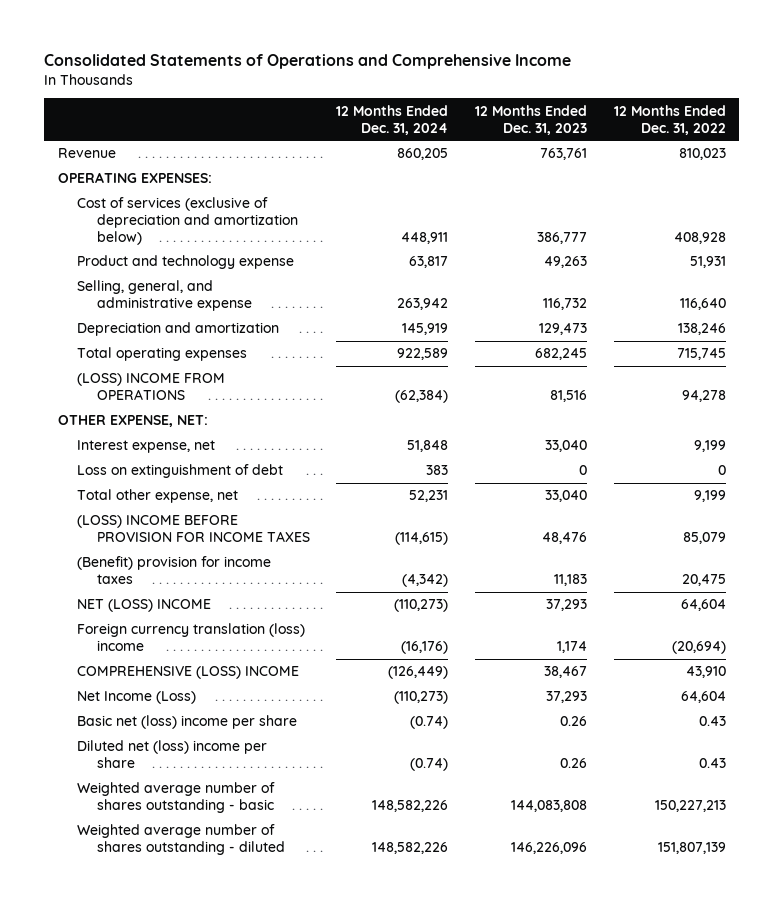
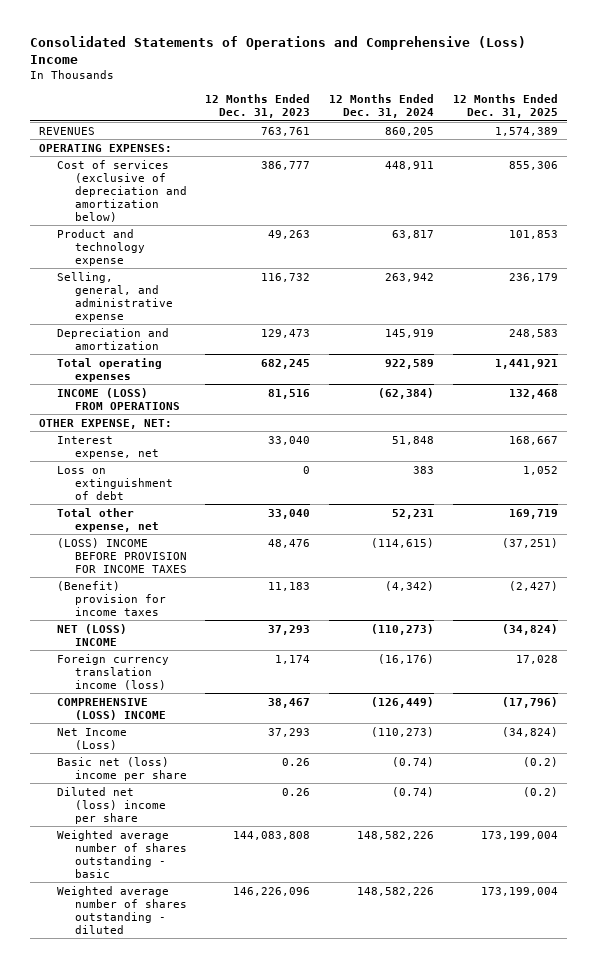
- Consolidated Statements of Operations and Comprehensive Income
+ Consolidated Statements of Operations and Comprehensive (Loss) Income
- | 12 Months Ended Dec. 31, 2024 | 12 Months Ended Dec. 31, 2023 | 12 Months Ended Dec. 31, 2022
+ | 12 Months Ended Dec. 31, 2023 | 12 Months Ended Dec. 31, 2024 | 12 Months Ended Dec. 31, 2025
- Revenue | 860,205 | 763,761 | 810,023
+ REVENUES | 763,761 | 860,205 | 1,574,389
- (LOSS) INCOME FROM OPERATIONS | (62,384) | 81,516 | 94,278
+ INCOME (LOSS) FROM OPERATIONS | 81,516 | (62,384) | 132,468
- Foreign currency translation (loss) income | (16,176) | 1,174 | (20,694)
+ Foreign currency translation income (loss) | 1,174 | (16,176) | 17,028

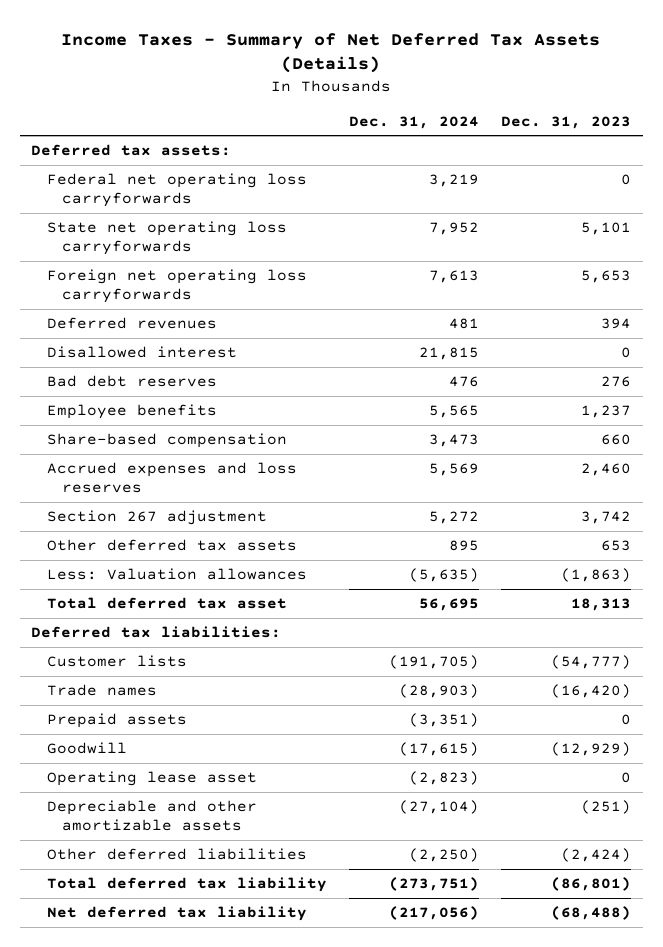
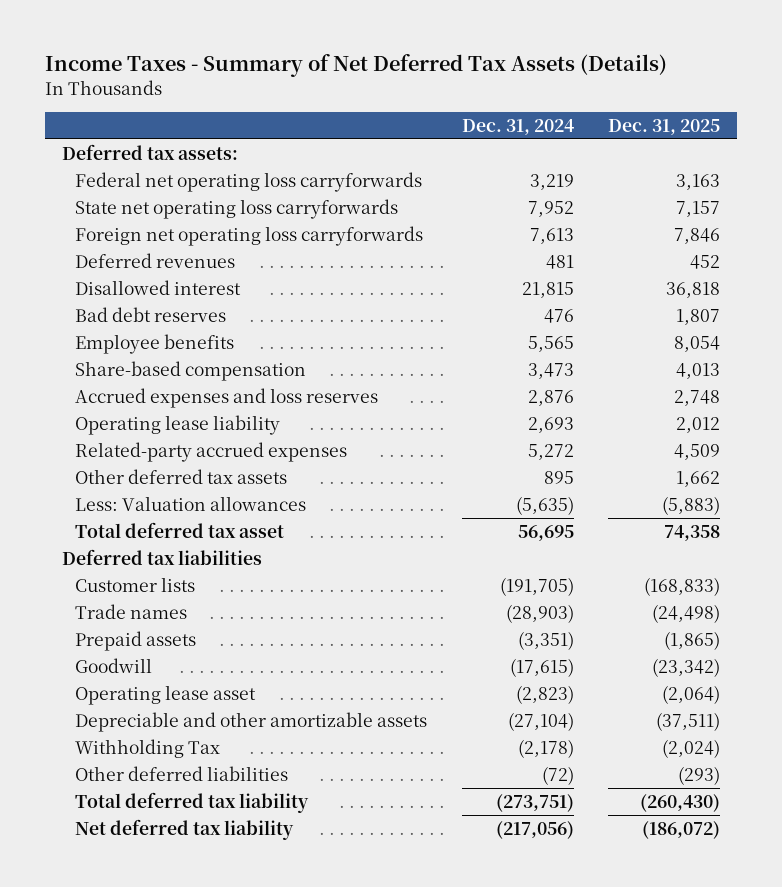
- | Dec. 31, 2024 | Dec. 31, 2023
+ | Dec. 31, 2024 | Dec. 31, 2025
- Accrued expenses and loss reserves | 5,569 | 2,460
- Section 267 adjustment | 5,272 | 3,742
+ Accrued expenses and loss reserves | 2,876 | 2,748
+ Operating lease liability | 2,693 | 2,012
+ Related-party accrued expenses | 5,272 | 4,509
- Deferred tax liabilities:
+ Deferred tax liabilities
- Other deferred liabilities | (2,250) | (2,424)
+ Withholding Tax | (2,178) | (2,024)
+ Other deferred liabilities | (72) | (293)

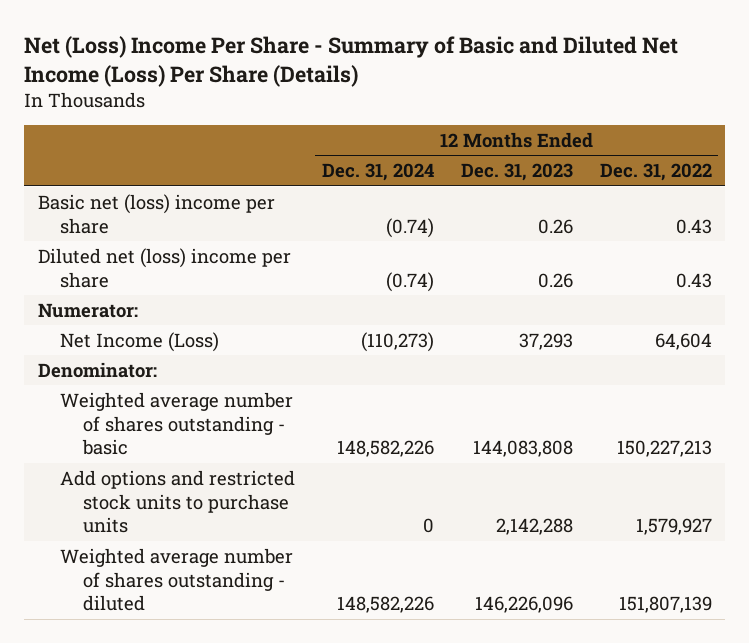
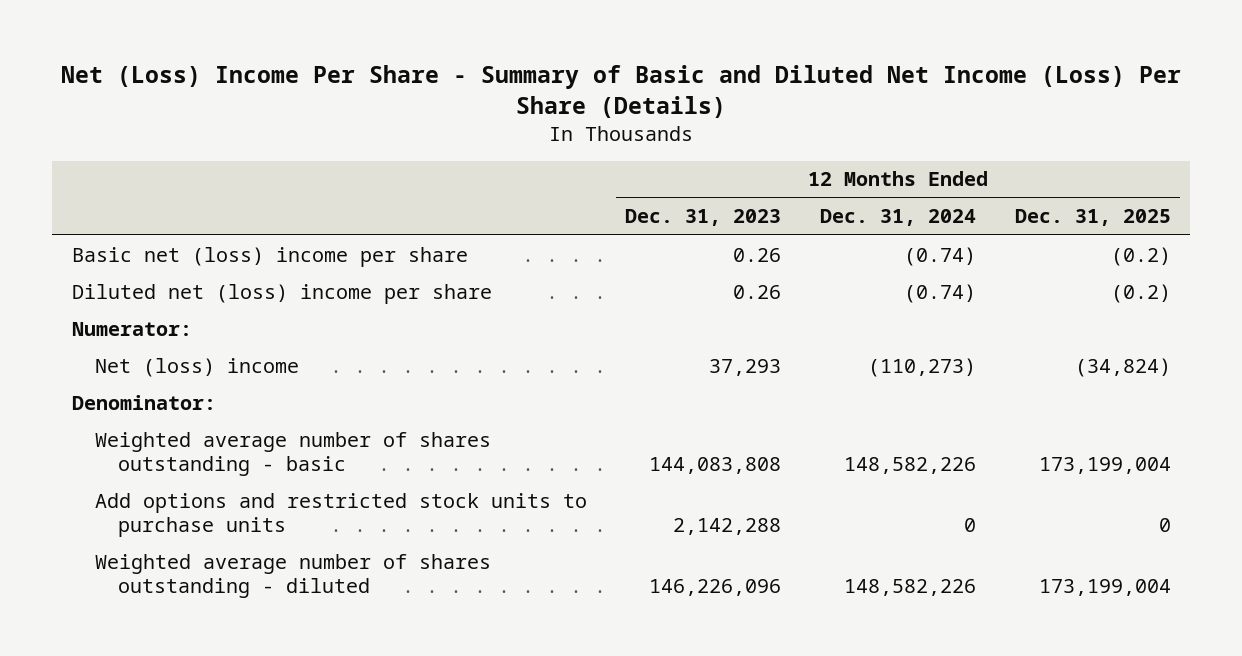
- | 12 Months Ended Dec. 31, 2024 | 12 Months Ended Dec. 31, 2023 | 12 Months Ended Dec. 31, 2022
+ | 12 Months Ended Dec. 31, 2023 | 12 Months Ended Dec. 31, 2024 | 12 Months Ended Dec. 31, 2025
- Net Income (Loss) | (110,273) | 37,293 | 64,604
+ Net (loss) income | 37,293 | (110,273) | (34,824)

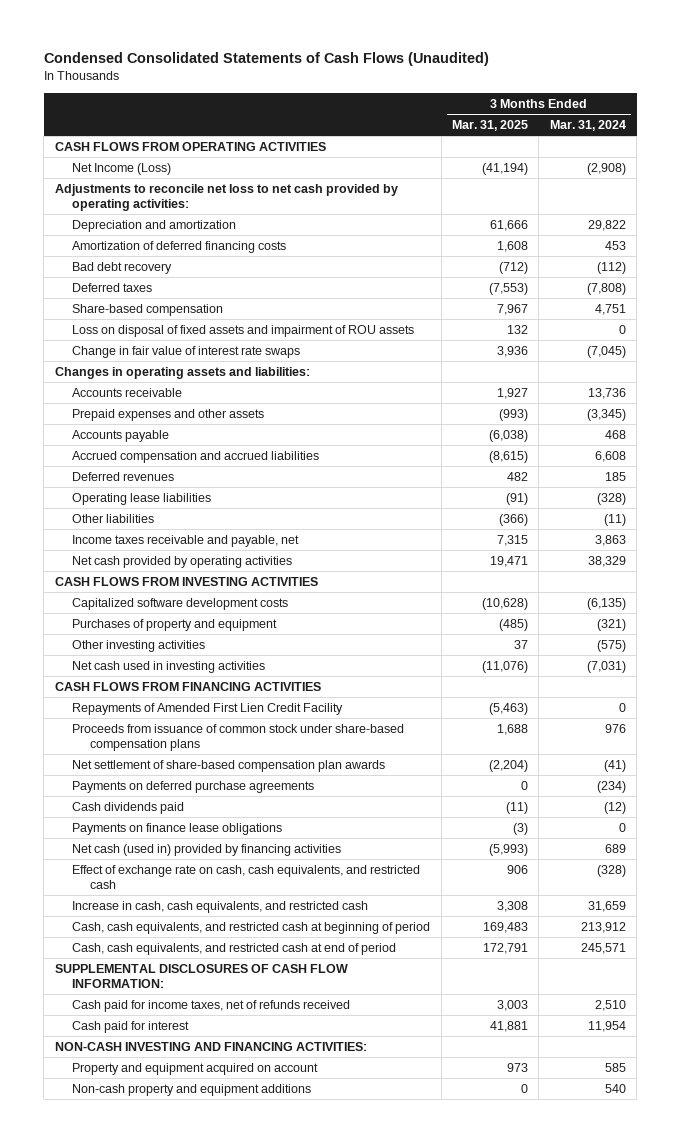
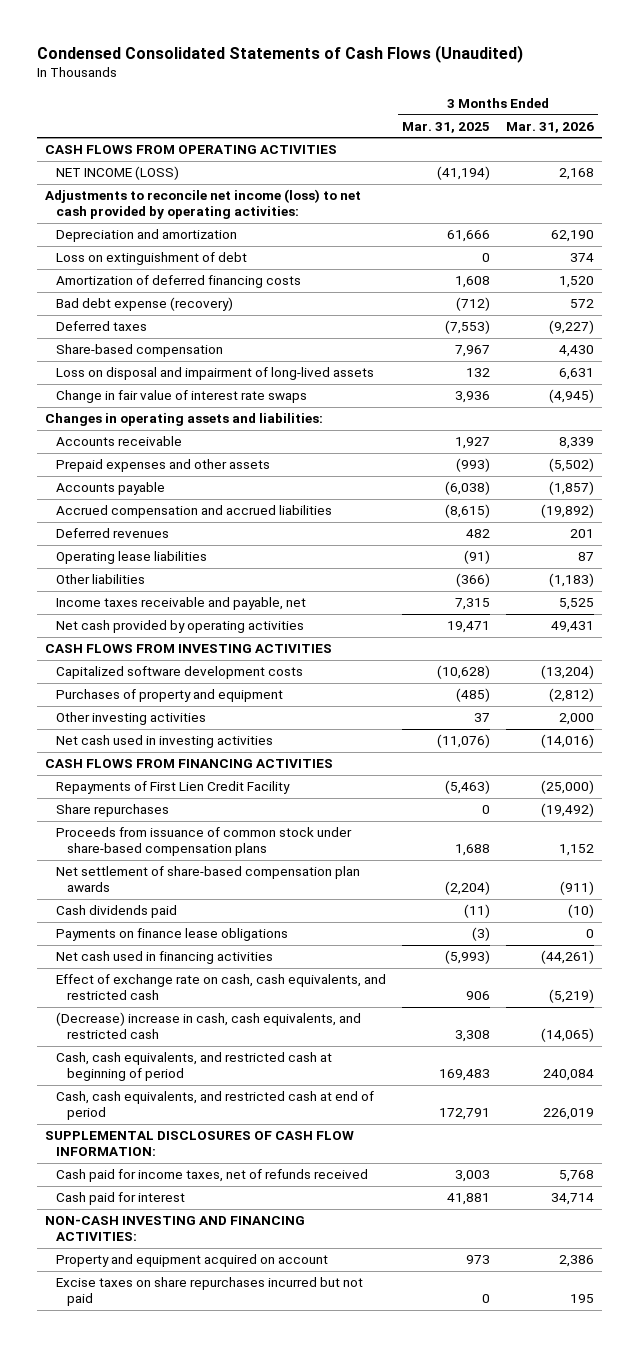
- | 3 Months Ended Mar. 31, 2025 | 3 Months Ended Mar. 31, 2024
+ | 3 Months Ended Mar. 31, 2025 | 3 Months Ended Mar. 31, 2026
- Net Income (Loss) | (41,194) | (2,908)
- Adjustments to reconcile net loss to net cash provided by operating activities:
+ NET INCOME (LOSS) | (41,194) | 2,168
+ Adjustments to reconcile net income (loss) to net cash provided by operating activities:
+ Loss on extinguishment of debt | 0 | 374
- Bad debt recovery | (712) | (112)
+ Bad debt expense (recovery) | (712) | 572
- Loss on disposal of fixed assets and impairment of ROU assets | 132 | 0
+ Loss on disposal and impairment of long-lived assets | 132 | 6,631
- Repayments of Amended First Lien Credit Facility | (5,463) | 0
+ Repayments of First Lien Credit Facility | (5,463) | (25,000)
+ Share repurchases | 0 | (19,492)
- Payments on deferred purchase agreements | 0 | (234)
- Net cash (used in) provided by financing activities | (5,993) | 689
+ Net cash used in financing activities | (5,993) | (44,261)
- Increase in cash, cash equivalents, and restricted cash | 3,308 | 31,659
+ (Decrease) increase in cash, cash equivalents, and restricted cash | 3,308 | (14,065)
- Non-cash property and equipment additions | 0 | 540
+ Excise taxes on share repurchases incurred but not paid | 0 | 195

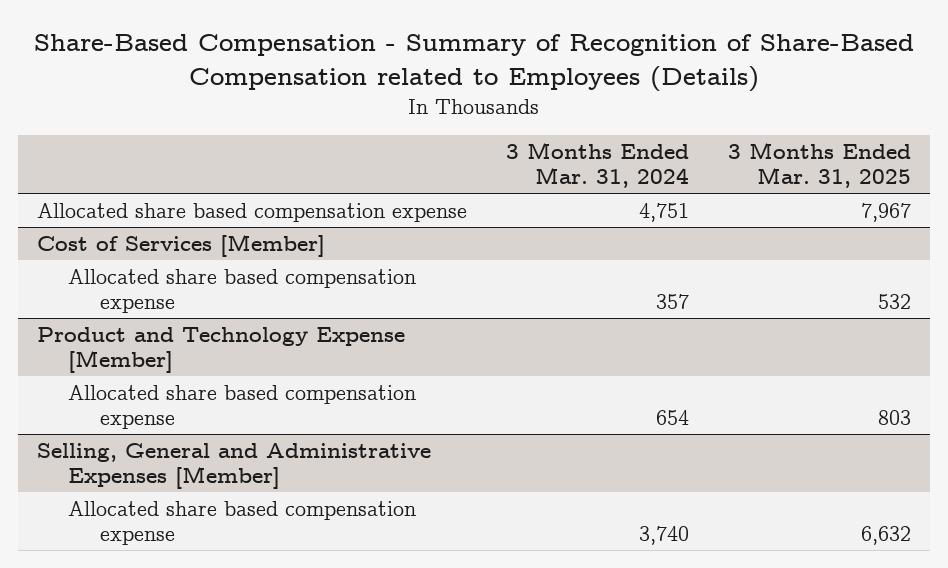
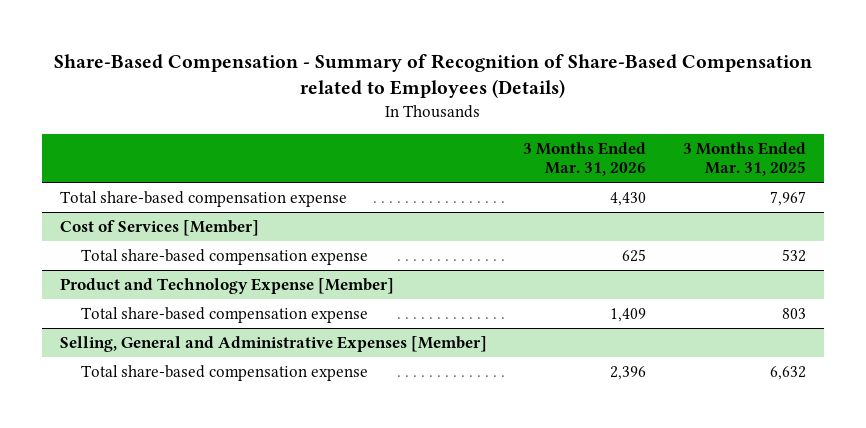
- | 3 Months Ended Mar. 31, 2024 | 3 Months Ended Mar. 31, 2025
+ | 3 Months Ended Mar. 31, 2026 | 3 Months Ended Mar. 31, 2025
- Allocated share based compensation expense | 4,751 | 7,967
+ Total share-based compensation expense | 4,430 | 7,967
@ Cost of Services [Member]
- Allocated share based compensation expense | 357 | 532
+ Total share-based compensation expense | 625 | 532
@ Product and Technology Expense [Member]
- Allocated share based compensation expense | 654 | 803
+ Total share-based compensation expense | 1,409 | 803
@ Selling, General and Administrative Expenses [Member]
- Allocated share based compensation expense | 3,740 | 6,632
+ Total share-based compensation expense | 2,396 | 6,632

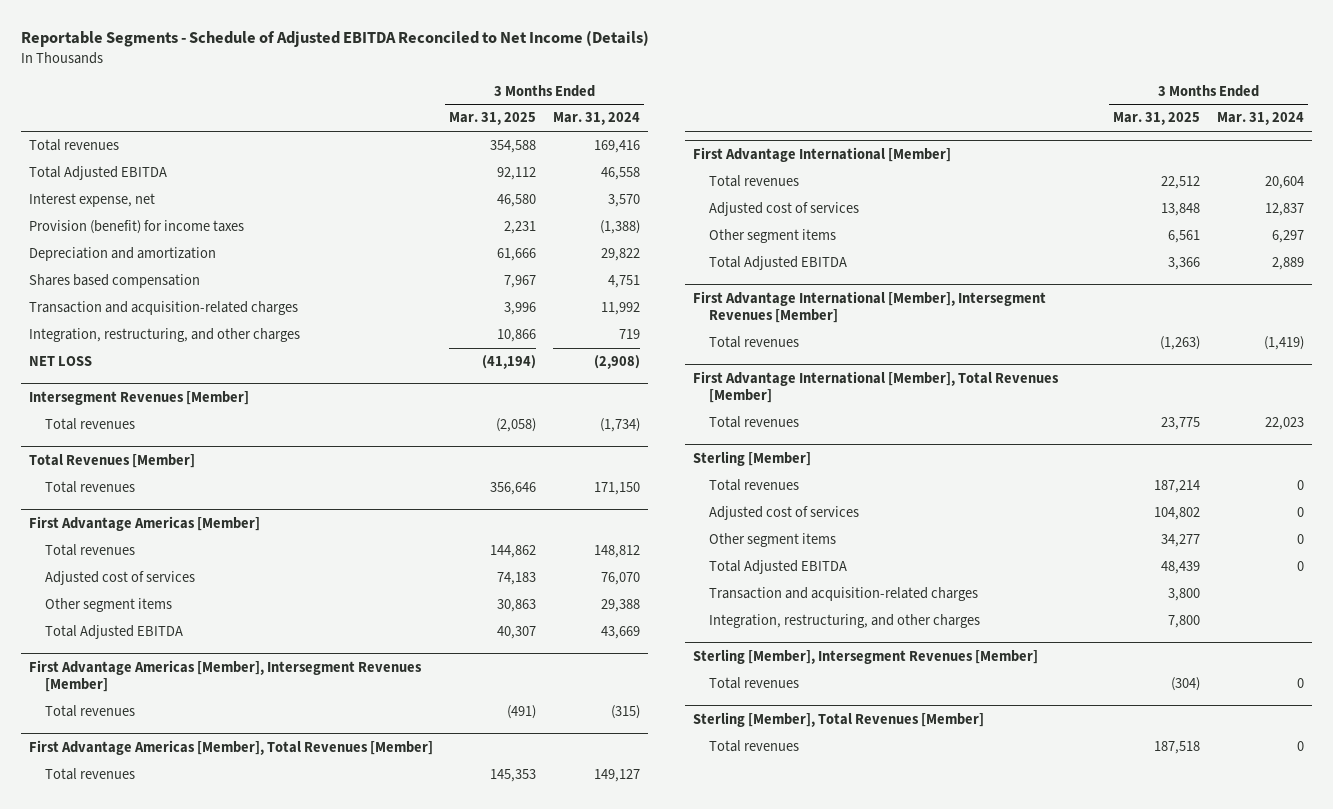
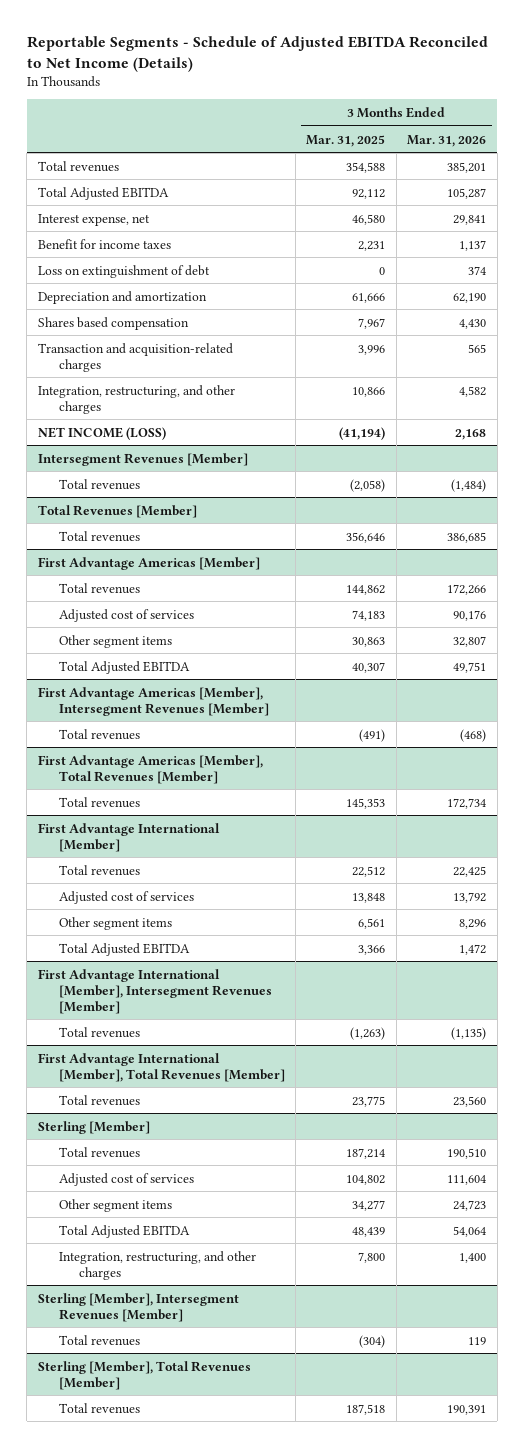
- | 3 Months Ended Mar. 31, 2025 | 3 Months Ended Mar. 31, 2024
+ | 3 Months Ended Mar. 31, 2025 | 3 Months Ended Mar. 31, 2026
- Provision (benefit) for income taxes | 2,231 | (1,388)
+ Benefit for income taxes | 2,231 | 1,137
+ Loss on extinguishment of debt | 0 | 374
- NET LOSS | (41,194) | (2,908)
+ NET INCOME (LOSS) | (41,194) | 2,168
@ Sterling [Member]
- Transaction and acquisition-related charges | 3,800 |

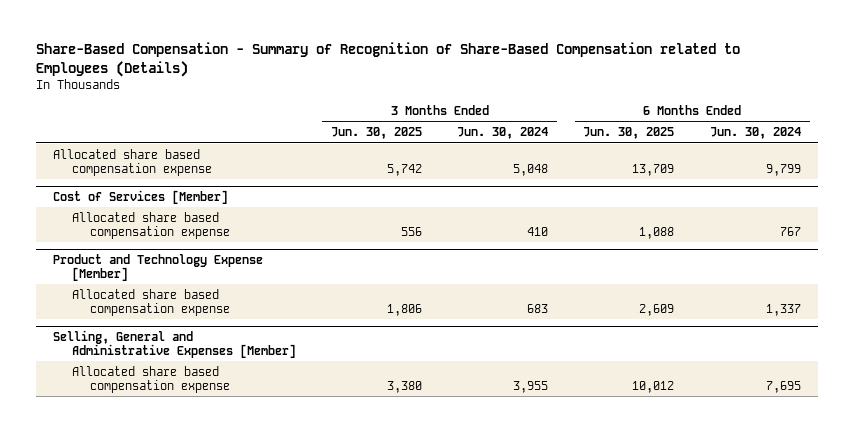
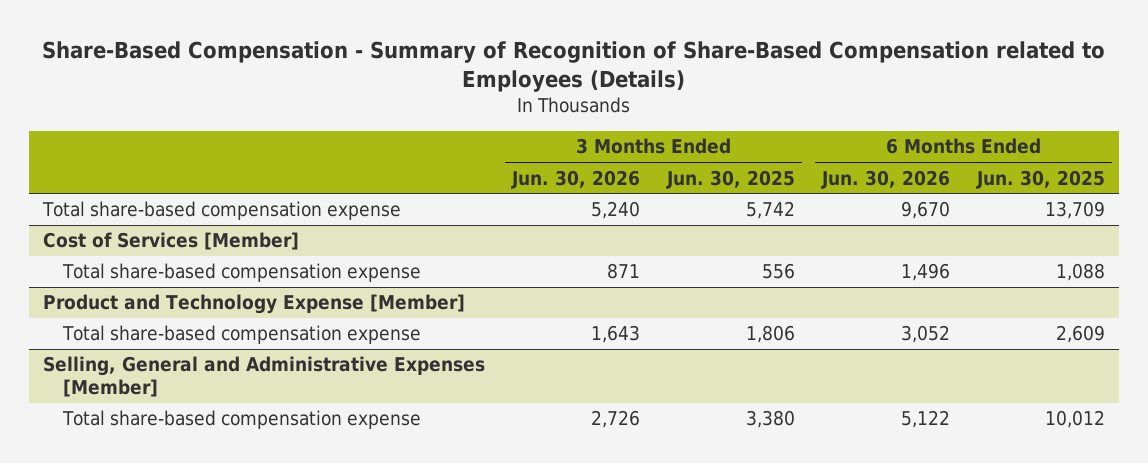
- | 3 Months Ended Jun. 30, 2025 | 3 Months Ended Jun. 30, 2024 | 6 Months Ended Jun. 30, 2025 | 6 Months Ended Jun. 30, 2024
+ | 3 Months Ended Jun. 30, 2026 | 3 Months Ended Jun. 30, 2025 | 6 Months Ended Jun. 30, 2026 | 6 Months Ended Jun. 30, 2025
- Allocated share based compensation expense | 5,742 | 5,048 | 13,709 | 9,799
+ Total share-based compensation expense | 5,240 | 5,742 | 9,670 | 13,709
@ Cost of Services [Member]
- Allocated share based compensation expense | 556 | 410 | 1,088 | 767
+ Total share-based compensation expense | 871 | 556 | 1,496 | 1,088
@ Product and Technology Expense [Member]
- Allocated share based compensation expense | 1,806 | 683 | 2,609 | 1,337
+ Total share-based compensation expense | 1,643 | 1,806 | 3,052 | 2,609
@ Selling, General and Administrative Expenses [Member]
- Allocated share based compensation expense | 3,380 | 3,955 | 10,012 | 7,695
+ Total share-based compensation expense | 2,726 | 3,380 | 5,122 | 10,012

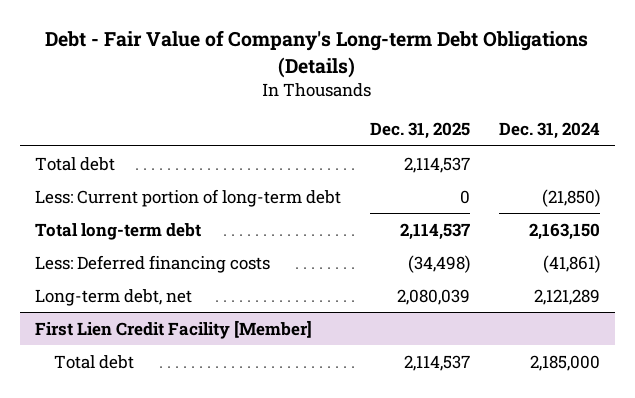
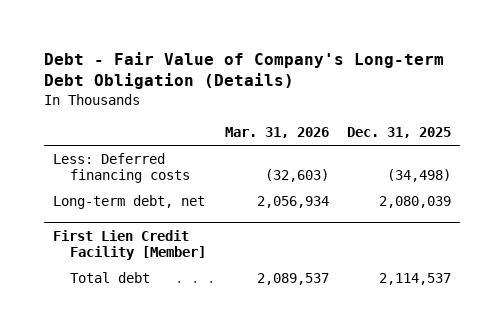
- Debt - Fair Value of Company's Long-term Debt Obligations (Details)
+ Debt - Fair Value of Company's Long-term Debt Obligation (Details)
- | Dec. 31, 2025 | Dec. 31, 2024
+ | Mar. 31, 2026 | Dec. 31, 2025
- Total debt | 2,114,537 |
- Less: Current portion of long-term debt | 0 | (21,850)
- Total long-term debt | 2,114,537 | 2,163,150

